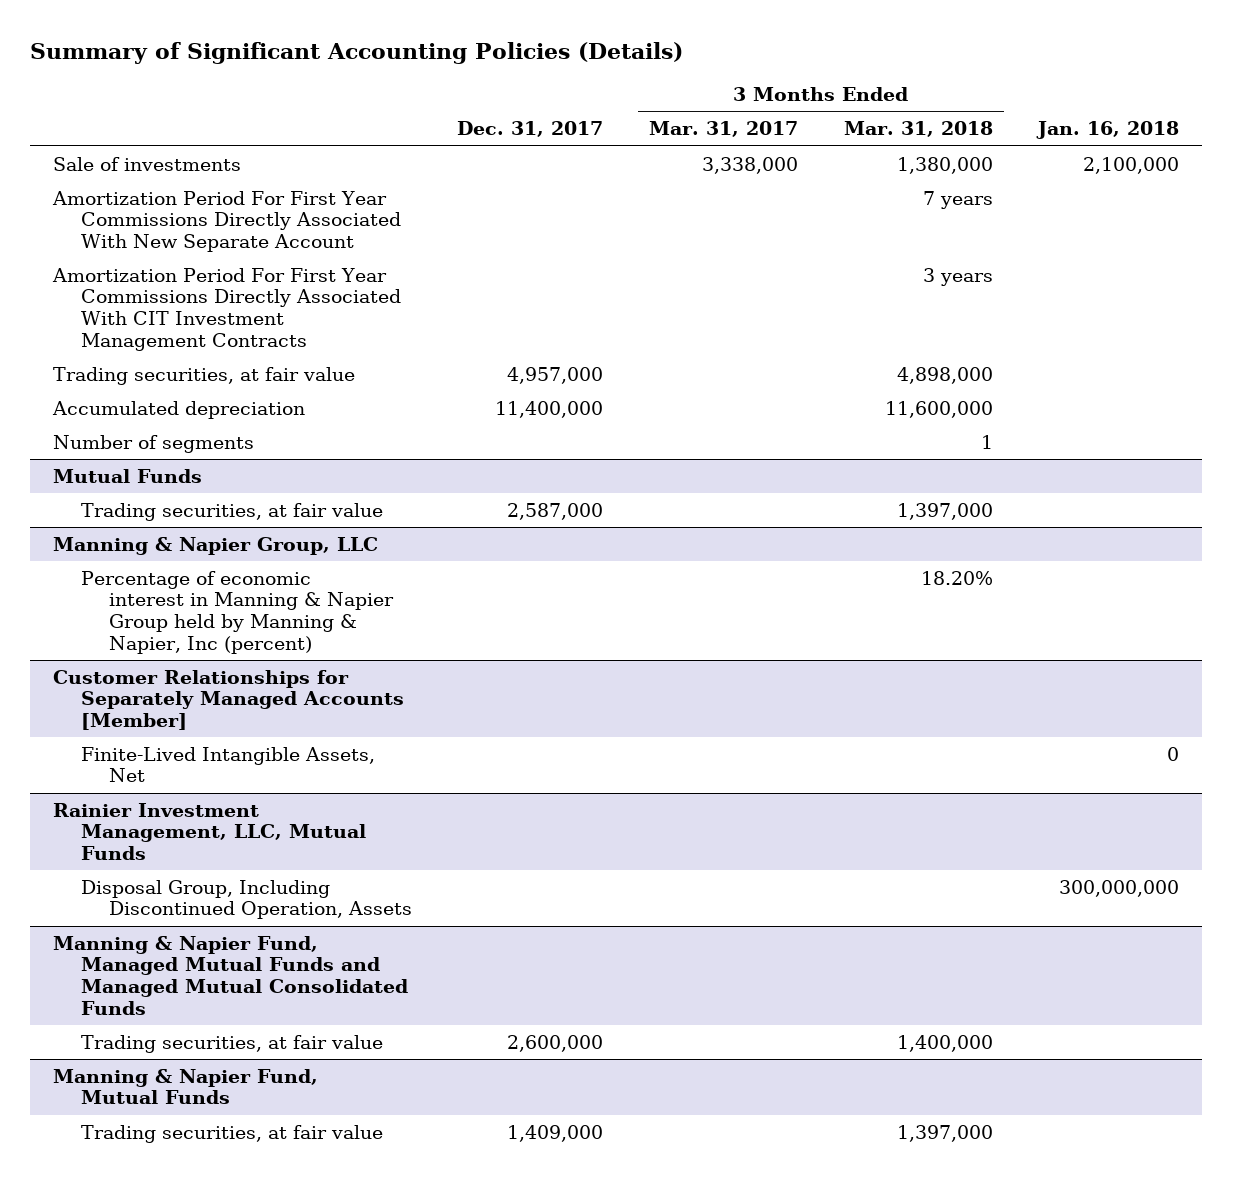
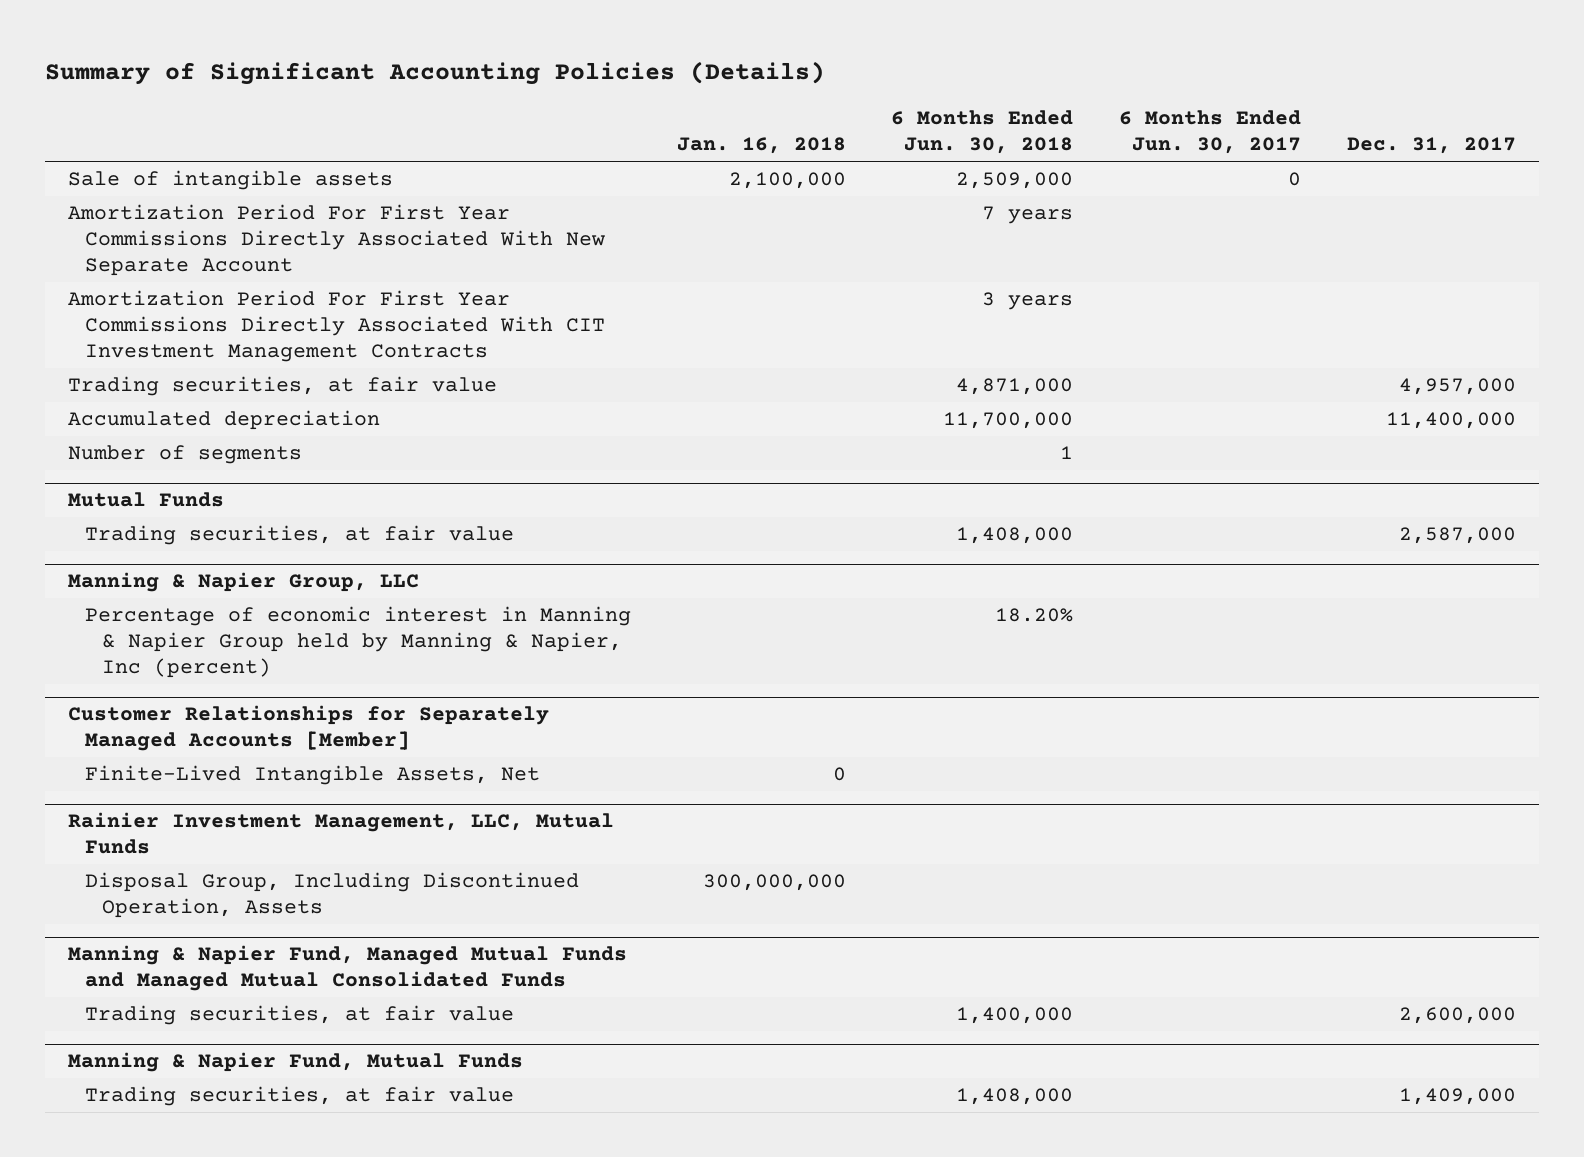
- | Dec. 31, 2017 | 3 Months Ended Mar. 31, 2017 | 3 Months Ended Mar. 31, 2018 | Jan. 16, 2018
+ | Jan. 16, 2018 | 6 Months Ended Jun. 30, 2018 | 6 Months Ended Jun. 30, 2017 | Dec. 31, 2017
- Sale of investments | | 3,338,000 | 1,380,000 | 2,100,000
+ Sale of intangible assets | 2,100,000 | 2,509,000 | 0 |

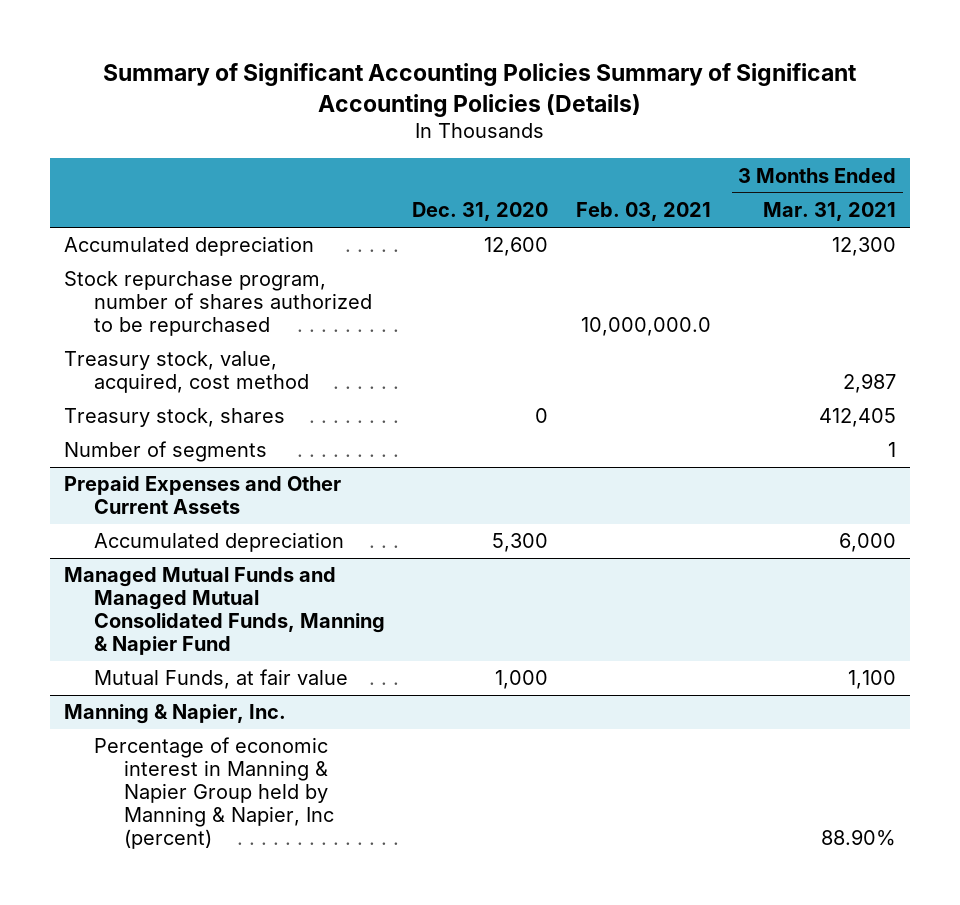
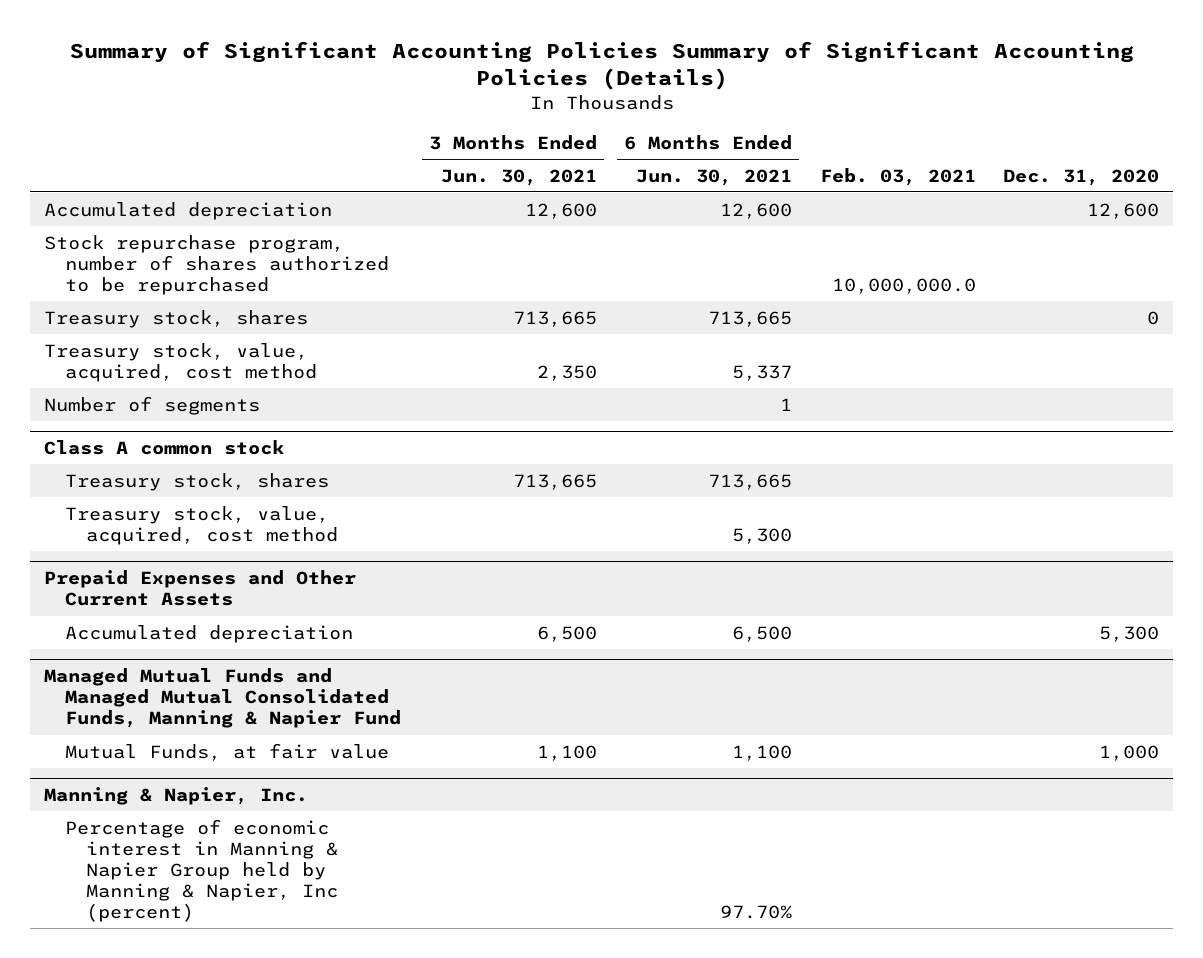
- | Dec. 31, 2020 | Feb. 03, 2021 | 3 Months Ended Mar. 31, 2021
+ | 3 Months Ended Jun. 30, 2021 | 6 Months Ended Jun. 30, 2021 | Feb. 03, 2021 | Dec. 31, 2020
moved down: Treasury stock, value, acquired, cost method | 2,350 | 5,337 | |
+ Class A common stock
+ Treasury stock, shares | 713,665 | 713,665 | |
+ Treasury stock, value, acquired, cost method | | 5,300 | |

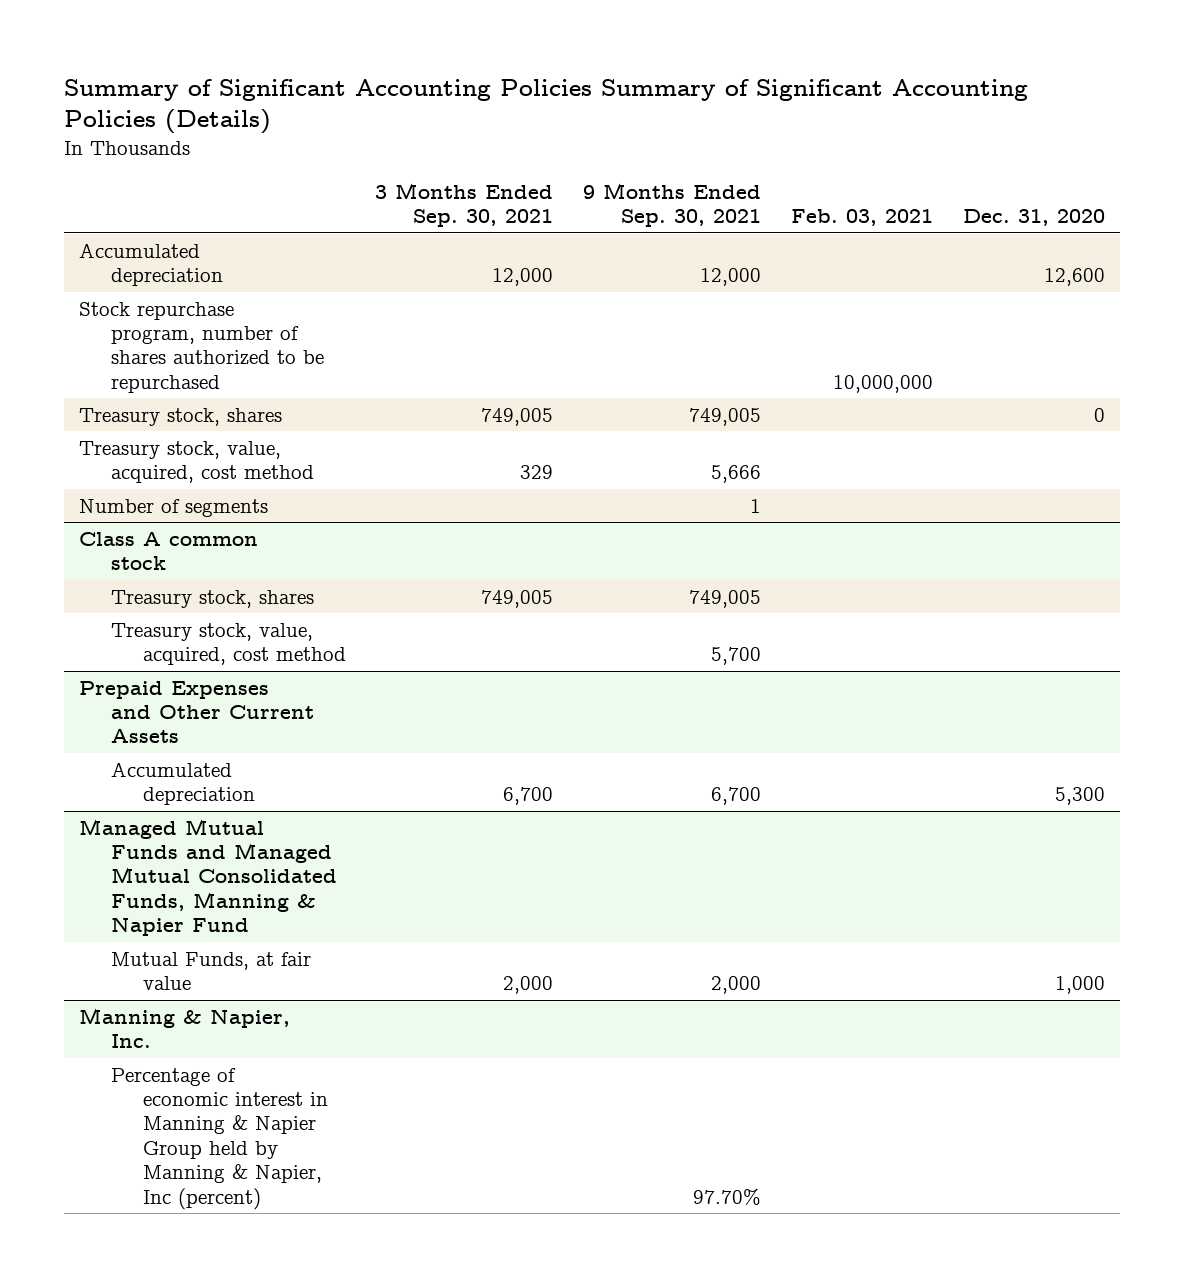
- | 3 Months Ended Jun. 30, 2021 | 6 Months Ended Jun. 30, 2021 | Feb. 03, 2021 | Dec. 31, 2020
+ | 3 Months Ended Sep. 30, 2021 | 9 Months Ended Sep. 30, 2021 | Feb. 03, 2021 | Dec. 31, 2020
- Stock repurchase program, number of shares authorized to be repurchased | | | 10,000,000.0 |
+ Stock repurchase program, number of shares authorized to be repurchased | | | 10,000,000 |

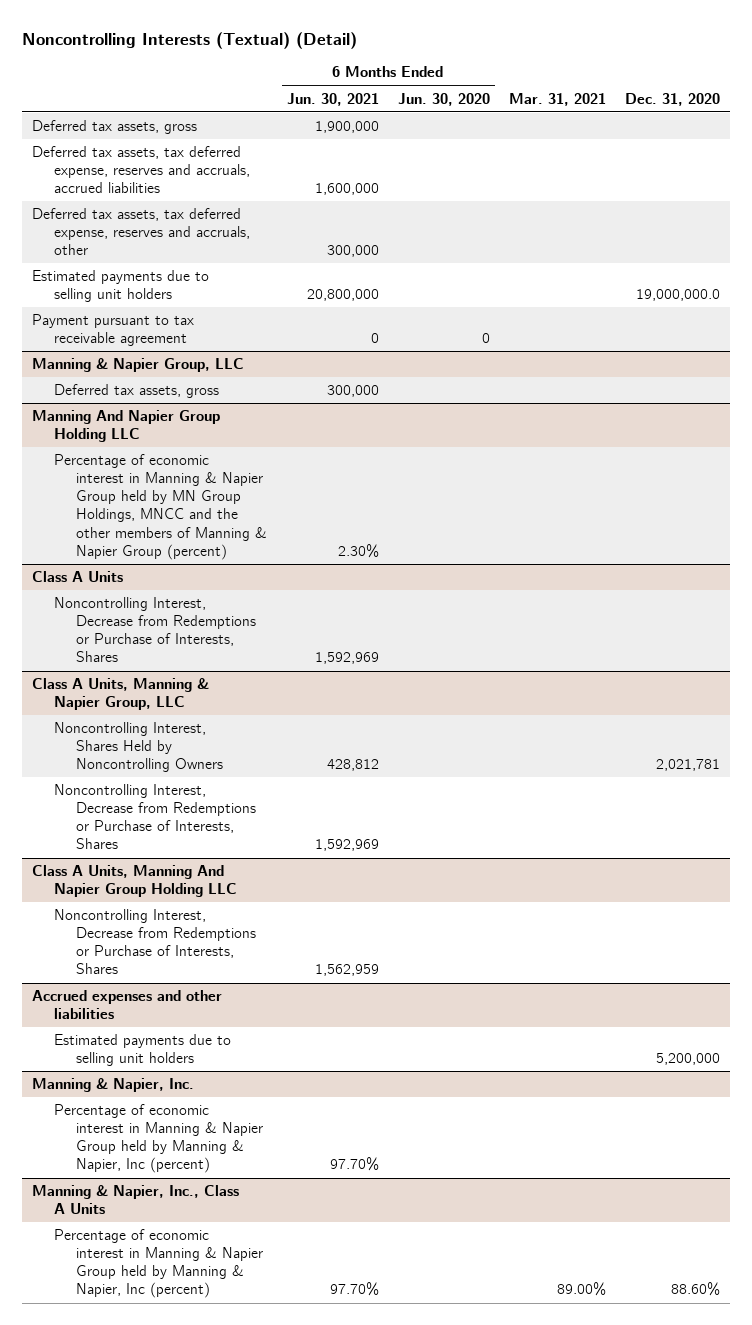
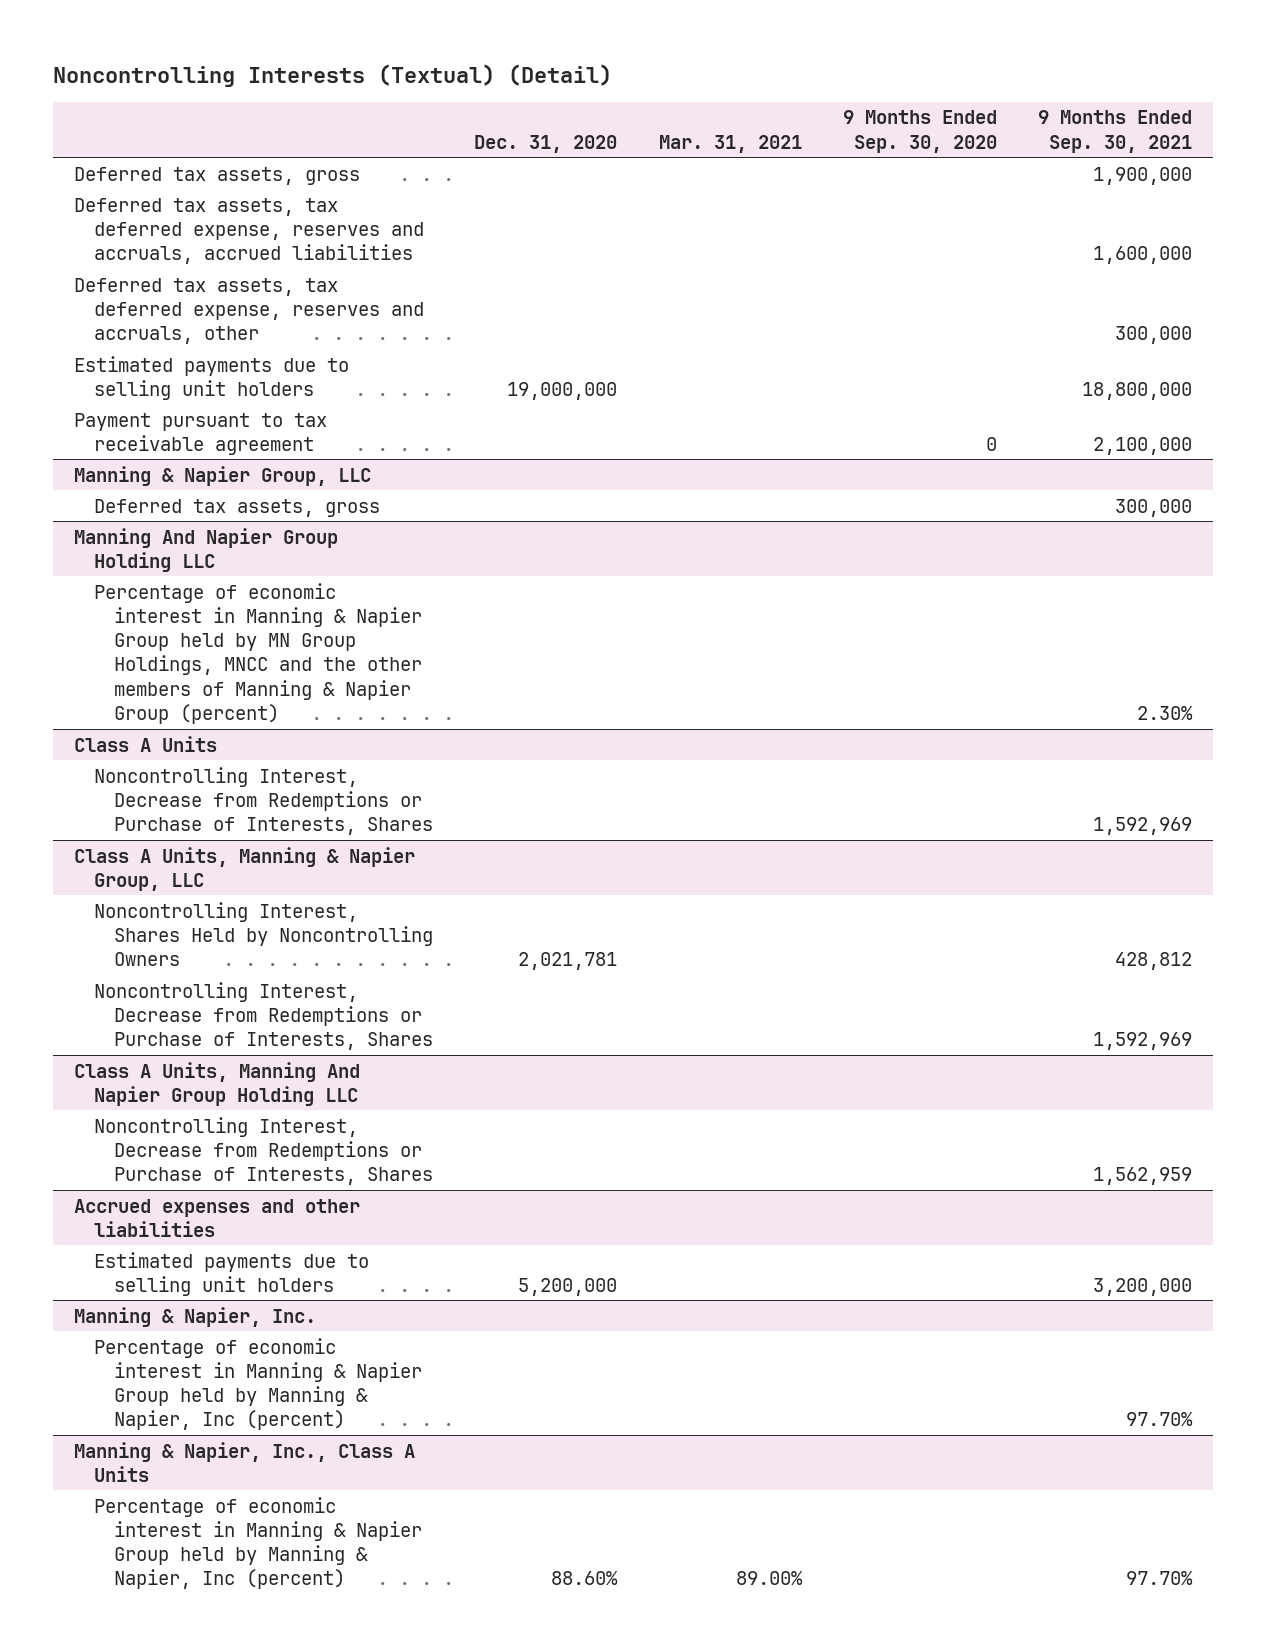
- | 6 Months Ended Jun. 30, 2021 | 6 Months Ended Jun. 30, 2020 | Mar. 31, 2021 | Dec. 31, 2020
+ | Dec. 31, 2020 | Mar. 31, 2021 | 9 Months Ended Sep. 30, 2020 | 9 Months Ended Sep. 30, 2021
- Estimated payments due to selling unit holders | 20,800,000 | | | 19,000,000.0
+ Estimated payments due to selling unit holders | 19,000,000 | | | 18,800,000

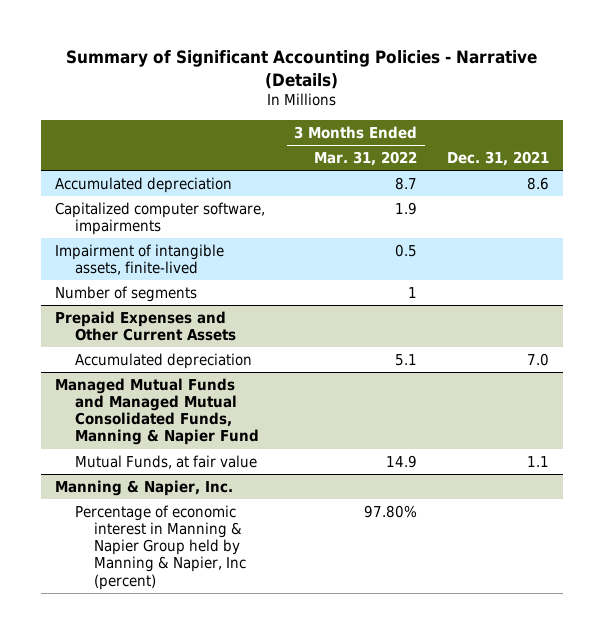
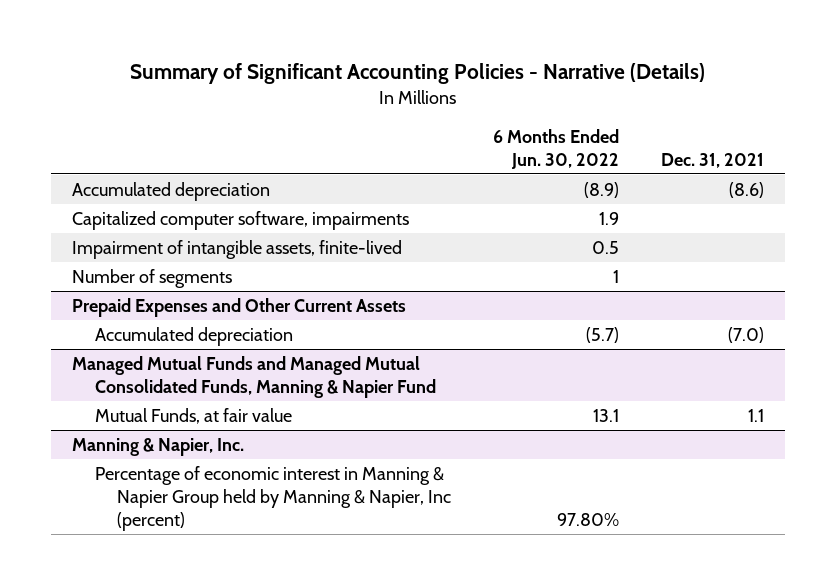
- | 3 Months Ended Mar. 31, 2022 | Dec. 31, 2021
+ | 6 Months Ended Jun. 30, 2022 | Dec. 31, 2021
- Accumulated depreciation | 8.7 | 8.6
+ Accumulated depreciation | (8.9) | (8.6)
@ Prepaid Expenses and Other Current Assets
- Accumulated depreciation | 5.1 | 7.0
+ Accumulated depreciation | (5.7) | (7.0)

